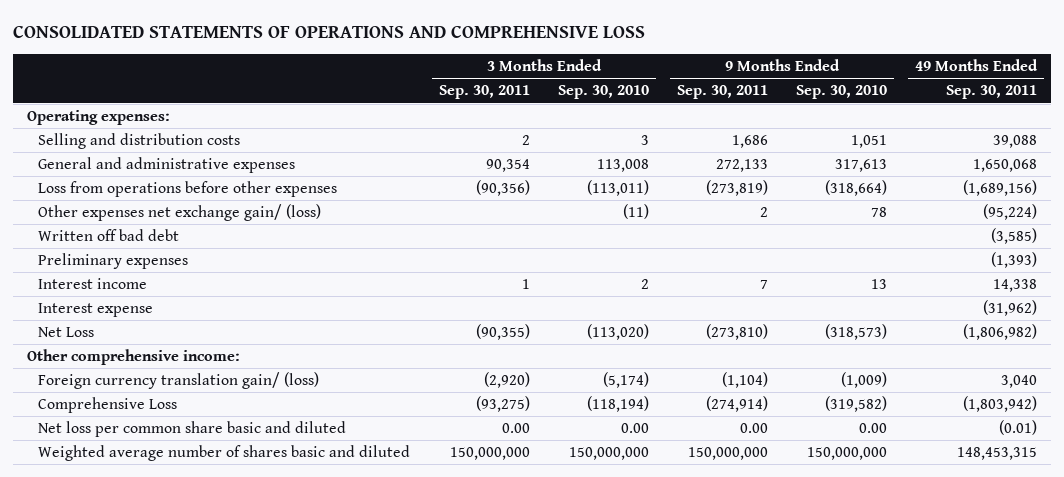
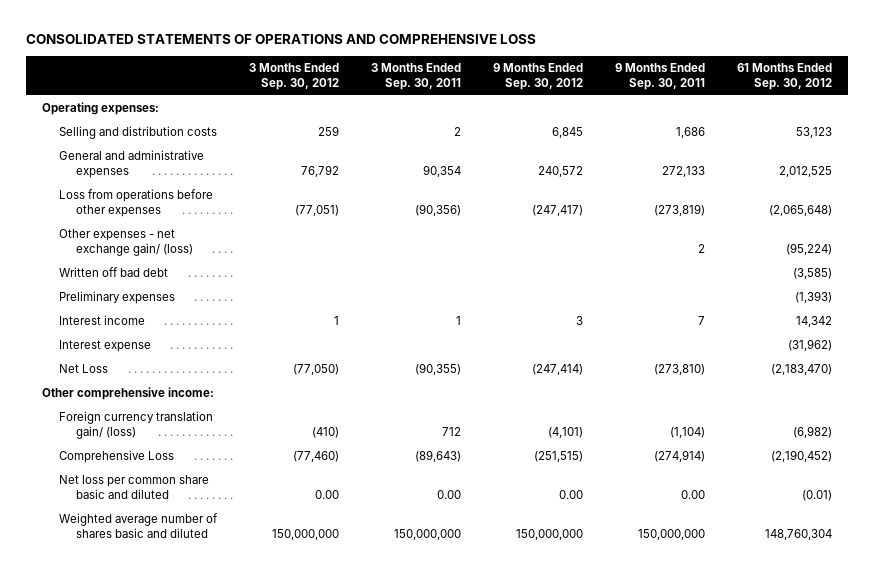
- | 3 Months Ended Sep. 30, 2011 | 3 Months Ended Sep. 30, 2010 | 9 Months Ended Sep. 30, 2011 | 9 Months Ended Sep. 30, 2010 | 49 Months Ended Sep. 30, 2011
+ | 3 Months Ended Sep. 30, 2012 | 3 Months Ended Sep. 30, 2011 | 9 Months Ended Sep. 30, 2012 | 9 Months Ended Sep. 30, 2011 | 61 Months Ended Sep. 30, 2012
- Other expenses net exchange gain/ (loss) | | (11) | 2 | 78 | (95,224)
+ Other expenses - net exchange gain/ (loss) | | | | 2 | (95,224)
- Foreign currency translation gain/ (loss) | (2,920) | (5,174) | (1,104) | (1,009) | 3,040
- Comprehensive Loss | (93,275) | (118,194) | (274,914) | (319,582) | (1,803,942)
+ Foreign currency translation gain/ (loss) | (410) | 712 | (4,101) | (1,104) | (6,982)
+ Comprehensive Loss | (77,460) | (89,643) | (251,515) | (274,914) | (2,190,452)

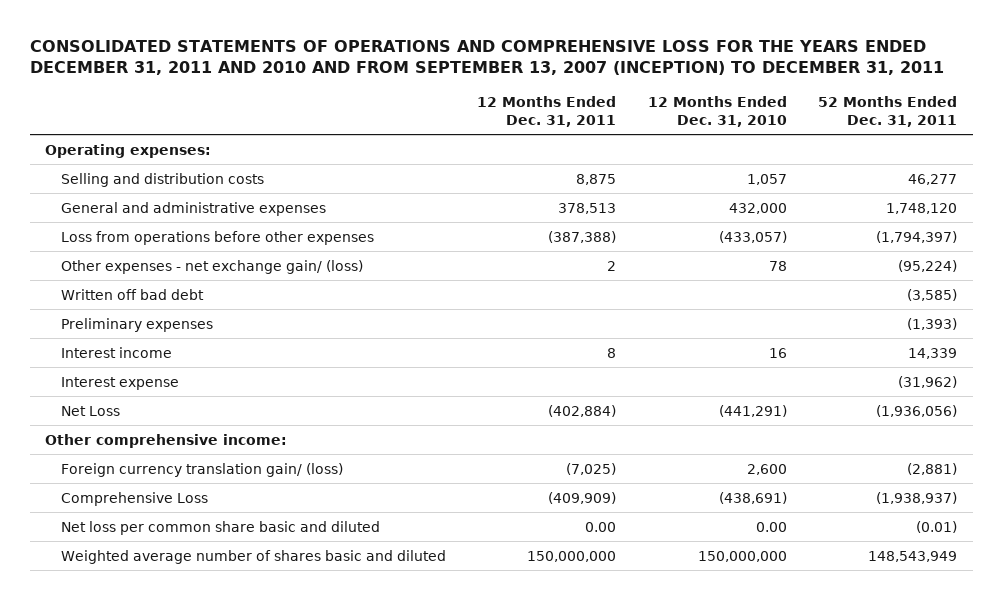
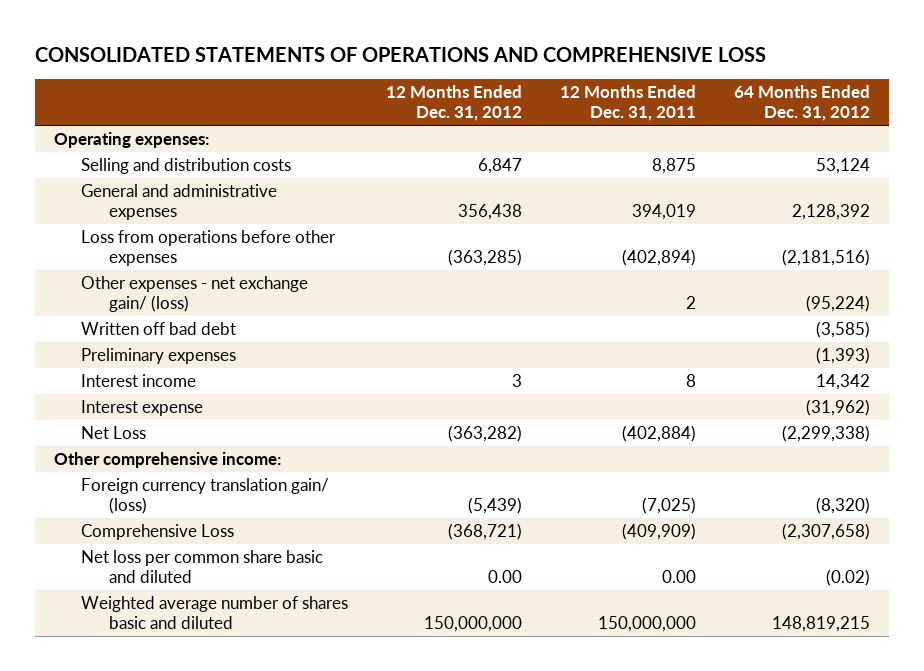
- CONSOLIDATED STATEMENTS OF OPERATIONS AND COMPREHENSIVE LOSS FOR THE YEARS ENDED DECEMBER 31, 2011 AND 2010 AND FROM SEPTEMBER 13, 2007 (INCEPTION) TO DECEMBER 31, 2011
+ CONSOLIDATED STATEMENTS OF OPERATIONS AND COMPREHENSIVE LOSS
- | 12 Months Ended Dec. 31, 2011 | 12 Months Ended Dec. 31, 2010 | 52 Months Ended Dec. 31, 2011
+ | 12 Months Ended Dec. 31, 2012 | 12 Months Ended Dec. 31, 2011 | 64 Months Ended Dec. 31, 2012
- General and administrative expenses | 378,513 | 432,000 | 1,748,120
- Loss from operations before other expenses | (387,388) | (433,057) | (1,794,397)
+ General and administrative expenses | 356,438 | 394,019 | 2,128,392
+ Loss from operations before other expenses | (363,285) | (402,894) | (2,181,516)

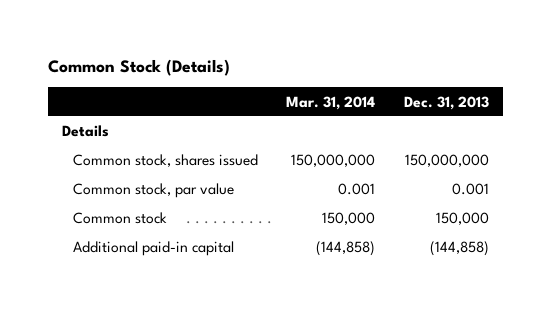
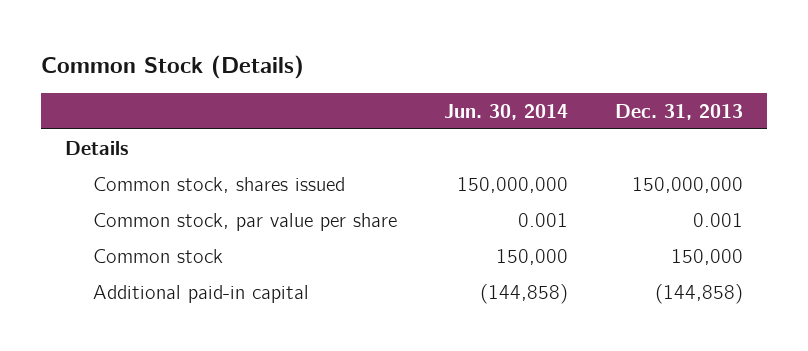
- | Mar. 31, 2014 | Dec. 31, 2013
+ | Jun. 30, 2014 | Dec. 31, 2013
- Common stock, par value | 0.001 | 0.001
+ Common stock, par value per share | 0.001 | 0.001

